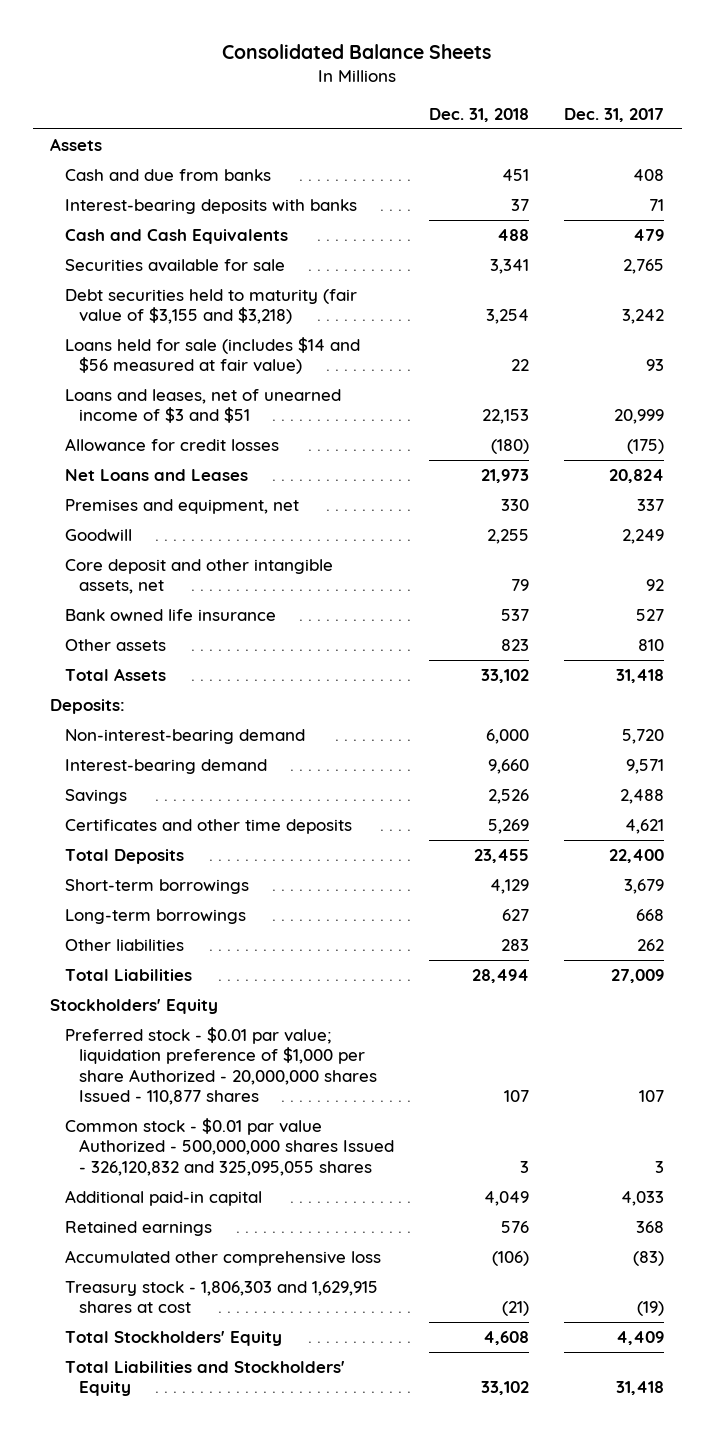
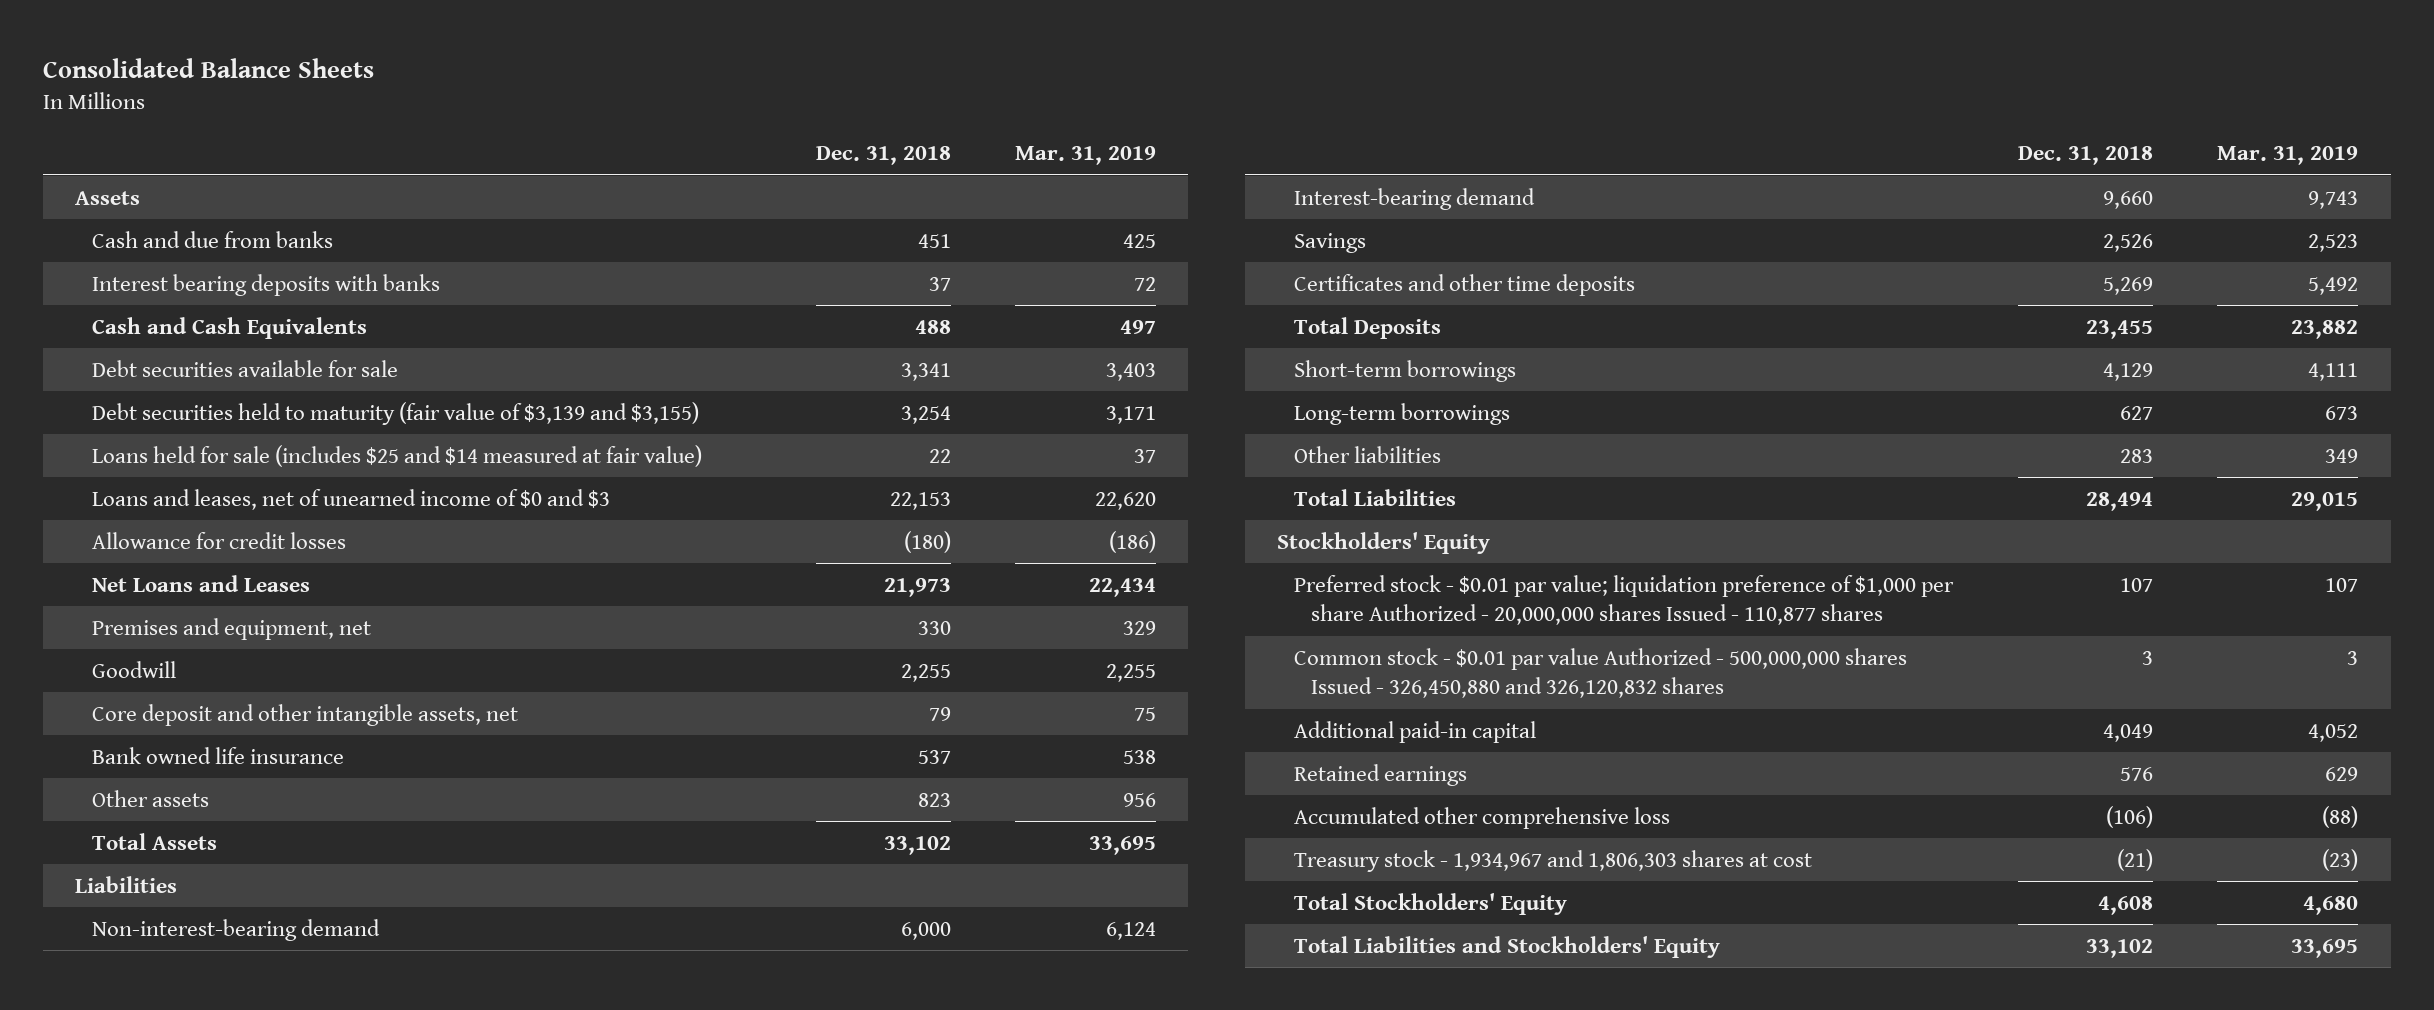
- | Dec. 31, 2018 | Dec. 31, 2017
+ | Dec. 31, 2018 | Mar. 31, 2019
- Interest-bearing deposits with banks | 37 | 71
+ Interest bearing deposits with banks | 37 | 72
- Securities available for sale | 3,341 | 2,765
- Debt securities held to maturity (fair value of $3,155 and $3,218) | 3,254 | 3,242
- Loans held for sale (includes $14 and $56 measured at fair value) | 22 | 93
- Loans and leases, net of unearned income of $3 and $51 | 22,153 | 20,999
+ Debt securities available for sale | 3,341 | 3,403
+ Debt securities held to maturity (fair value of $3,139 and $3,155) | 3,254 | 3,171
+ Loans held for sale (includes $25 and $14 measured at fair value) | 22 | 37
+ Loans and leases, net of unearned income of $0 and $3 | 22,153 | 22,620
- Deposits:
+ Liabilities
- Common stock - $0.01 par value Authorized - 500,000,000 shares Issued - 326,120,832 and 325,095,055 shares | 3 | 3
+ Common stock - $0.01 par value Authorized - 500,000,000 shares Issued - 326,450,880 and 326,120,832 shares | 3 | 3
- Treasury stock - 1,806,303 and 1,629,915 shares at cost | (21) | (19)
+ Treasury stock - 1,934,967 and 1,806,303 shares at cost | (21) | (23)

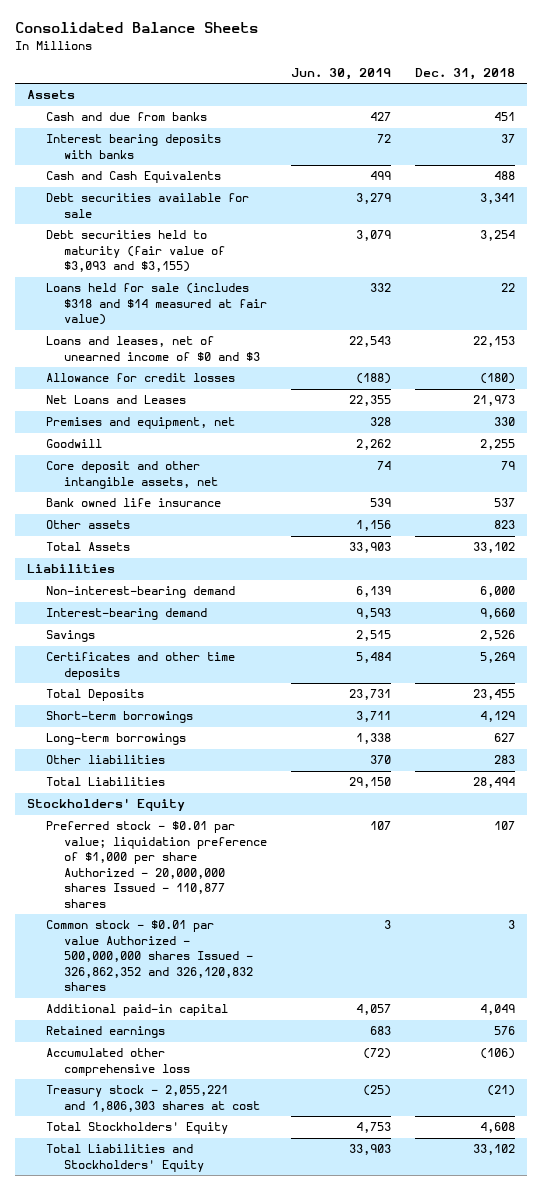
- | Dec. 31, 2018 | Mar. 31, 2019
+ | Jun. 30, 2019 | Dec. 31, 2018
- Debt securities held to maturity (fair value of $3,139 and $3,155) | 3,254 | 3,171
- Loans held for sale (includes $25 and $14 measured at fair value) | 22 | 37
+ Debt securities held to maturity (fair value of $3,093 and $3,155) | 3,079 | 3,254
+ Loans held for sale (includes $318 and $14 measured at fair value) | 332 | 22
- Common stock - $0.01 par value Authorized - 500,000,000 shares Issued - 326,450,880 and 326,120,832 shares | 3 | 3
+ Common stock - $0.01 par value Authorized - 500,000,000 shares Issued - 326,862,352 and 326,120,832 shares | 3 | 3
- Treasury stock - 1,934,967 and 1,806,303 shares at cost | (21) | (23)
+ Treasury stock - 2,055,221 and 1,806,303 shares at cost | (25) | (21)

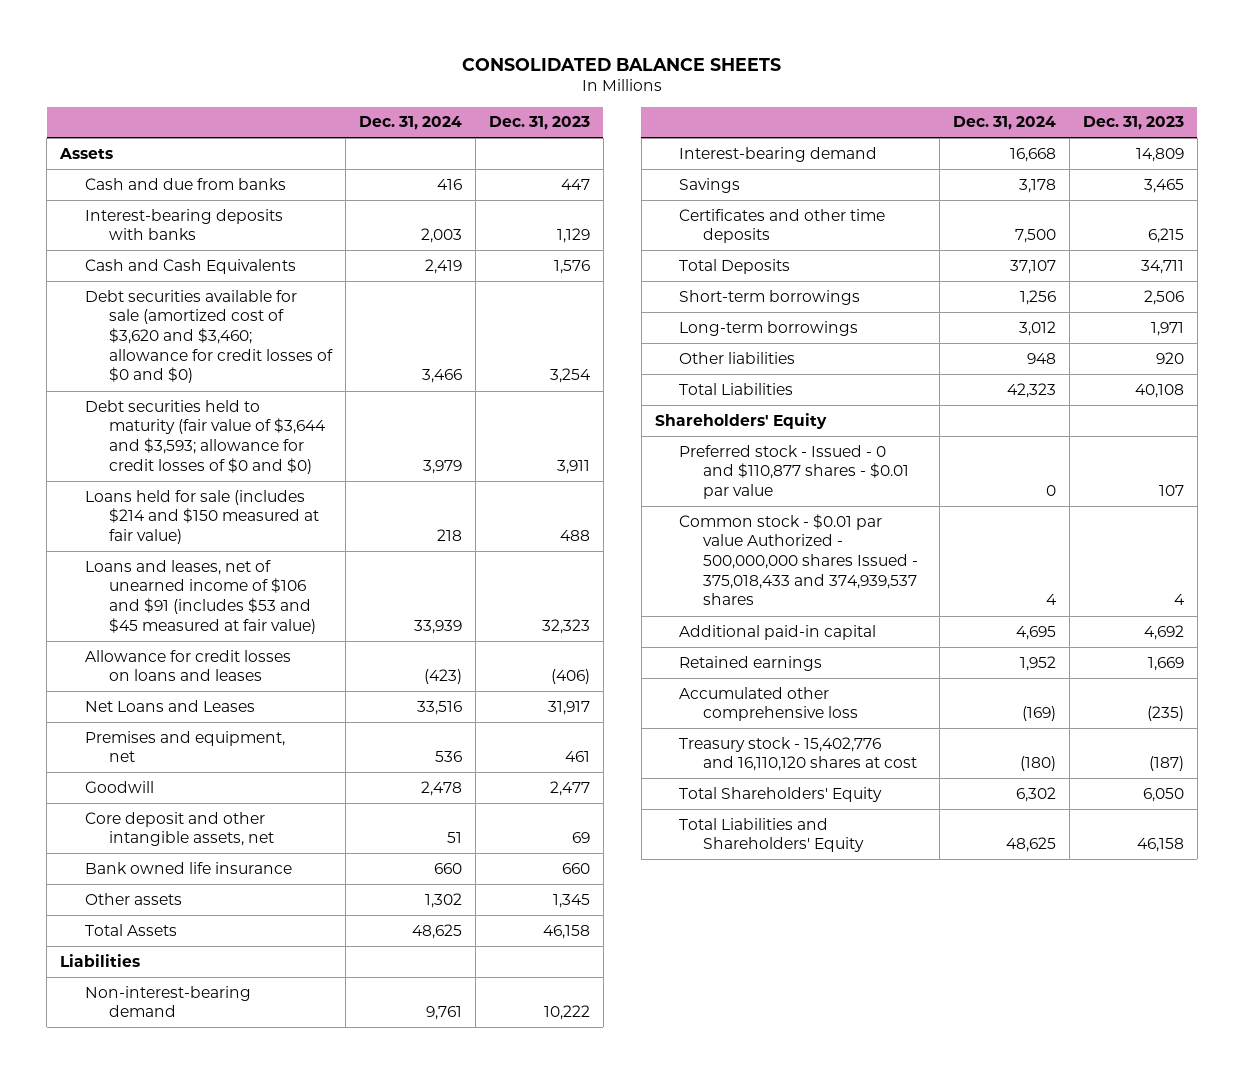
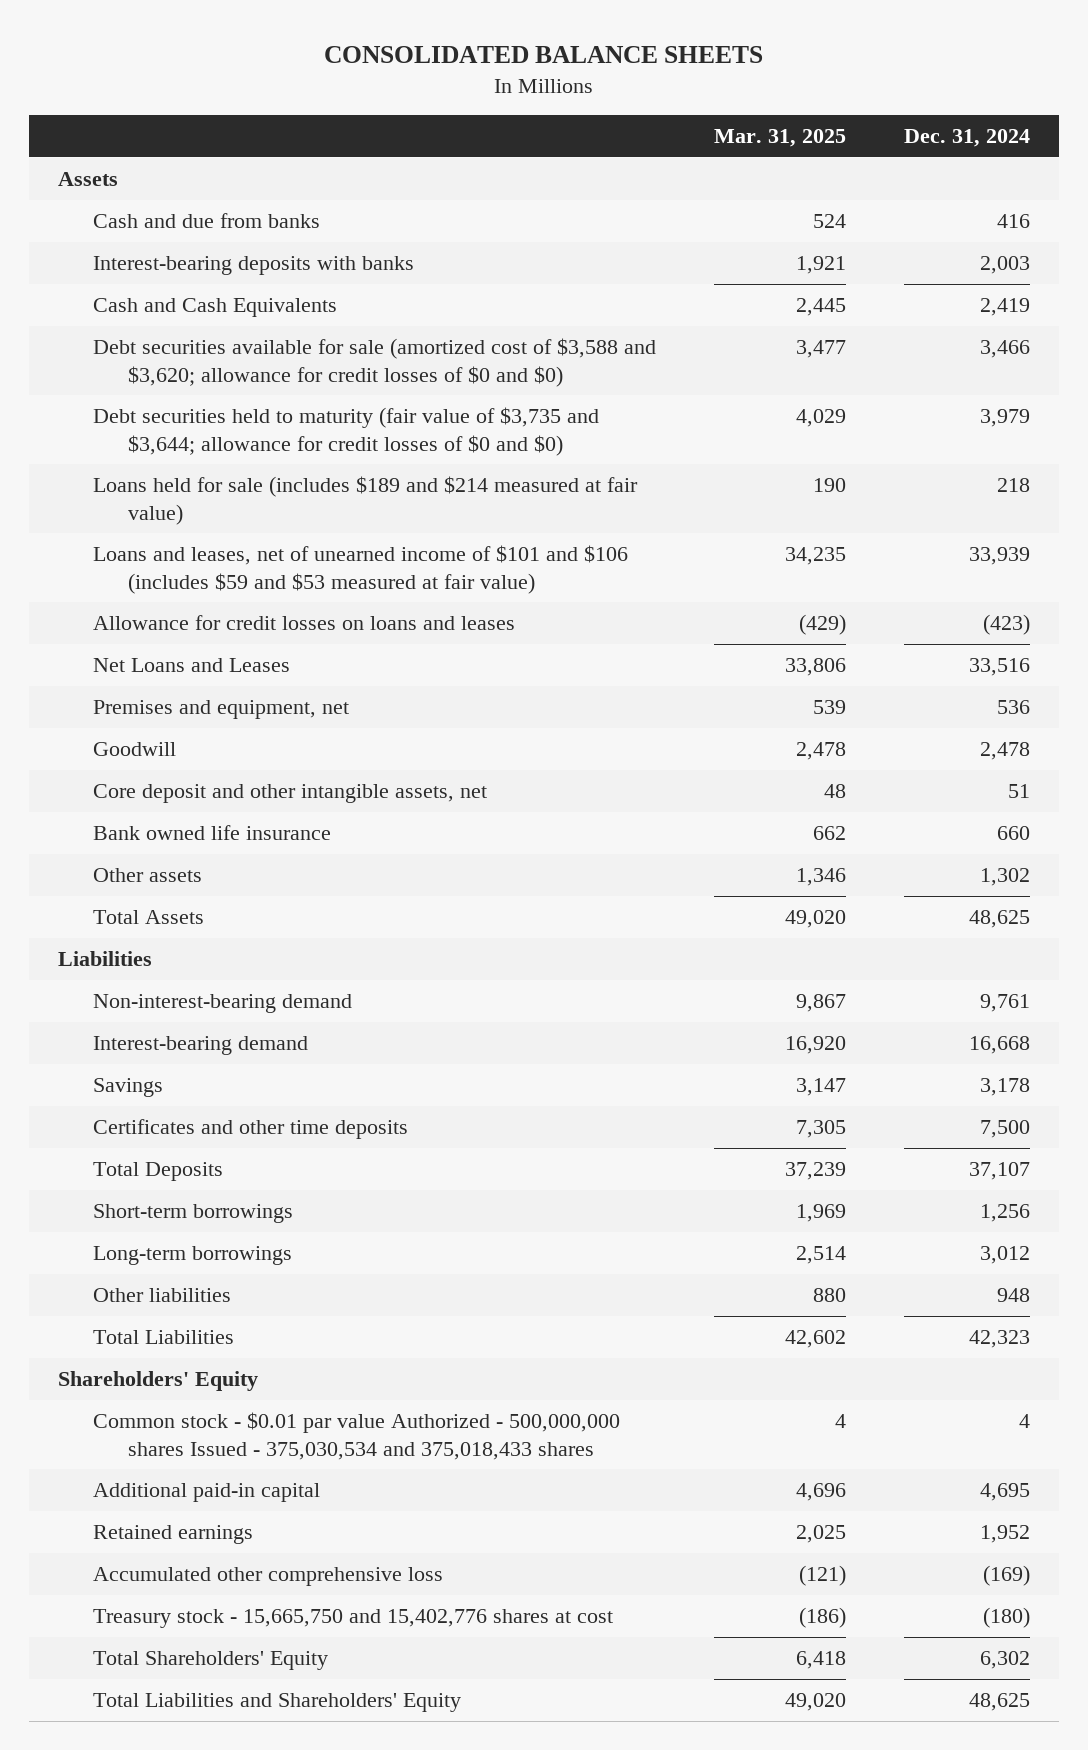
- | Dec. 31, 2024 | Dec. 31, 2023
+ | Mar. 31, 2025 | Dec. 31, 2024
- Debt securities available for sale (amortized cost of $3,620 and $3,460; allowance for credit losses of $0 and $0) | 3,466 | 3,254
- Debt securities held to maturity (fair value of $3,644 and $3,593; allowance for credit losses of $0 and $0) | 3,979 | 3,911
- Loans held for sale (includes $214 and $150 measured at fair value) | 218 | 488
- Loans and leases, net of unearned income of $106 and $91 (includes $53 and $45 measured at fair value) | 33,939 | 32,323
+ Debt securities available for sale (amortized cost of $3,588 and $3,620; allowance for credit losses of $0 and $0) | 3,477 | 3,466
+ Debt securities held to maturity (fair value of $3,735 and $3,644; allowance for credit losses of $0 and $0) | 4,029 | 3,979
+ Loans held for sale (includes $189 and $214 measured at fair value) | 190 | 218
+ Loans and leases, net of unearned income of $101 and $106 (includes $59 and $53 measured at fair value) | 34,235 | 33,939
- Preferred stock - Issued - 0 and $110,877 shares - $0.01 par value | 0 | 107
- Common stock - $0.01 par value Authorized - 500,000,000 shares Issued - 375,018,433 and 374,939,537 shares | 4 | 4
+ Common stock - $0.01 par value Authorized - 500,000,000 shares Issued - 375,030,534 and 375,018,433 shares | 4 | 4
- Treasury stock - 15,402,776 and 16,110,120 shares at cost | (180) | (187)
+ Treasury stock - 15,665,750 and 15,402,776 shares at cost | (186) | (180)

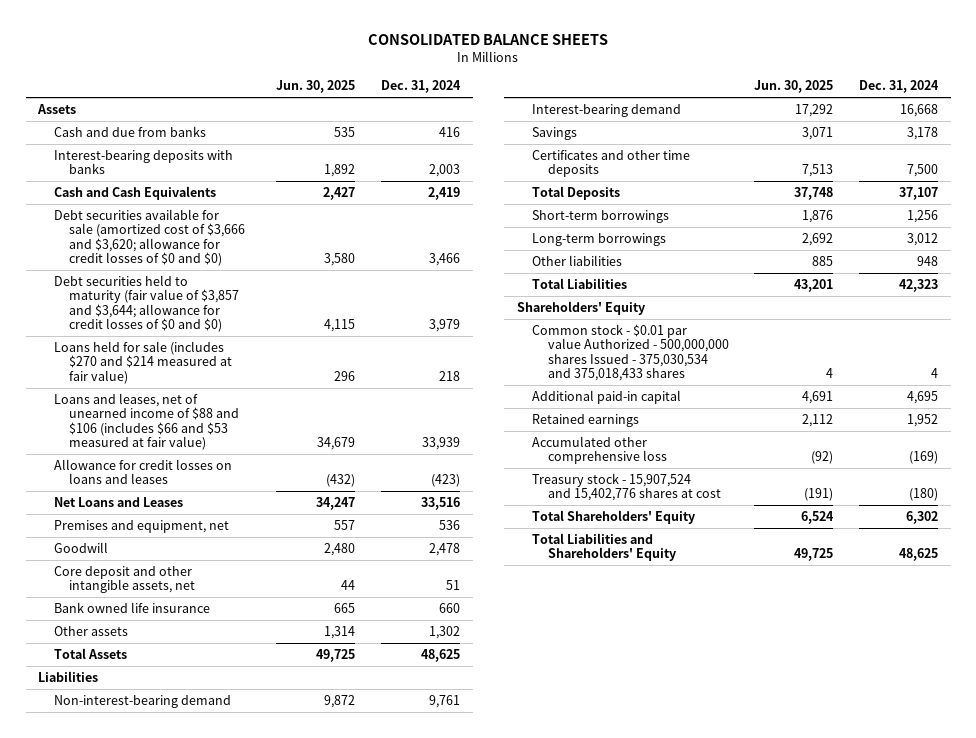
- | Mar. 31, 2025 | Dec. 31, 2024
+ | Jun. 30, 2025 | Dec. 31, 2024
- Debt securities available for sale (amortized cost of $3,588 and $3,620; allowance for credit losses of $0 and $0) | 3,477 | 3,466
- Debt securities held to maturity (fair value of $3,735 and $3,644; allowance for credit losses of $0 and $0) | 4,029 | 3,979
- Loans held for sale (includes $189 and $214 measured at fair value) | 190 | 218
- Loans and leases, net of unearned income of $101 and $106 (includes $59 and $53 measured at fair value) | 34,235 | 33,939
+ Debt securities available for sale (amortized cost of $3,666 and $3,620; allowance for credit losses of $0 and $0) | 3,580 | 3,466
+ Debt securities held to maturity (fair value of $3,857 and $3,644; allowance for credit losses of $0 and $0) | 4,115 | 3,979
+ Loans held for sale (includes $270 and $214 measured at fair value) | 296 | 218
+ Loans and leases, net of unearned income of $88 and $106 (includes $66 and $53 measured at fair value) | 34,679 | 33,939
- Treasury stock - 15,665,750 and 15,402,776 shares at cost | (186) | (180)
+ Treasury stock - 15,907,524 and 15,402,776 shares at cost | (191) | (180)

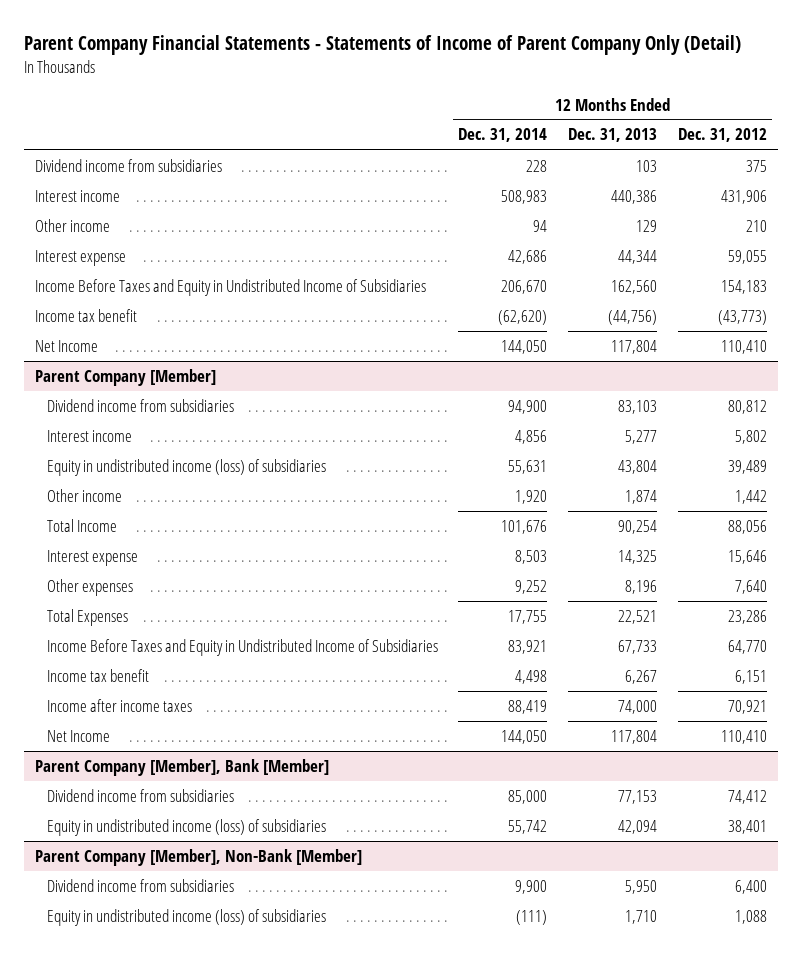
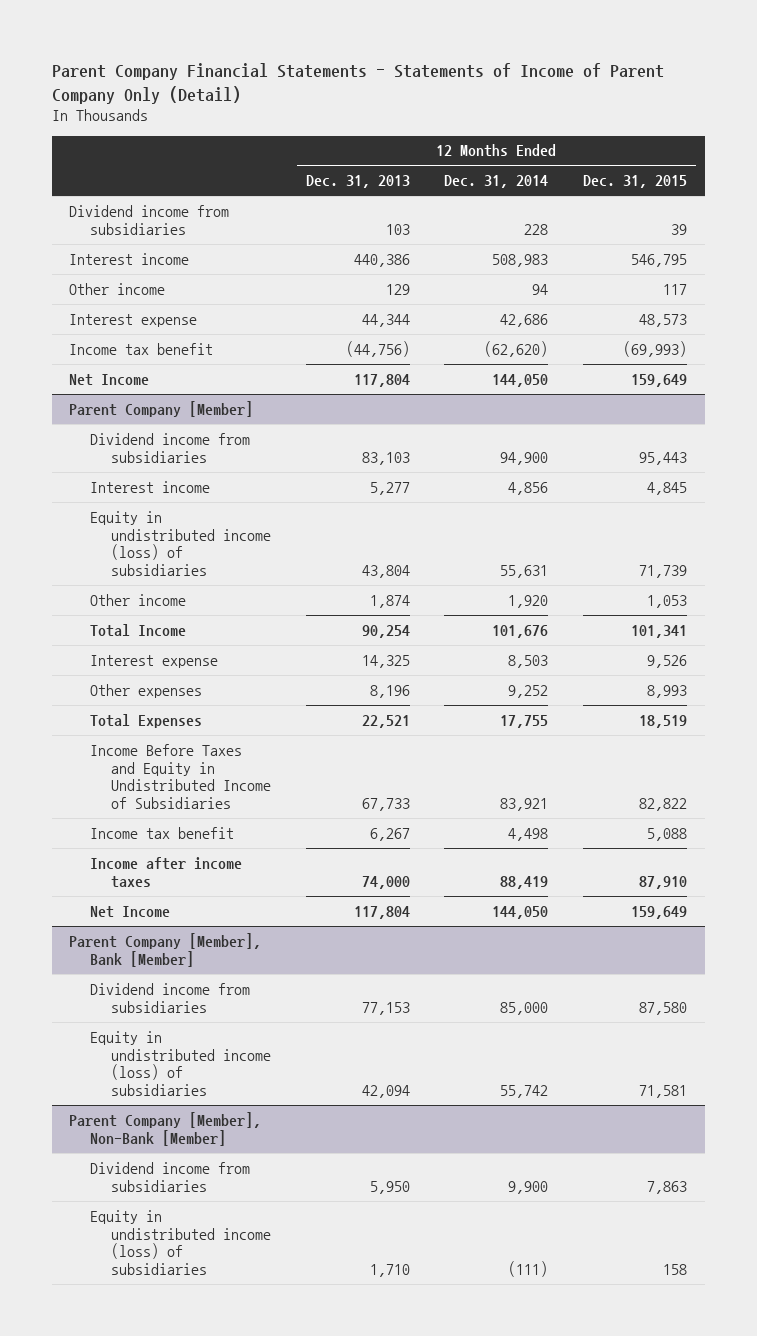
- | 12 Months Ended Dec. 31, 2014 | 12 Months Ended Dec. 31, 2013 | 12 Months Ended Dec. 31, 2012
+ | 12 Months Ended Dec. 31, 2013 | 12 Months Ended Dec. 31, 2014 | 12 Months Ended Dec. 31, 2015
- Income Before Taxes and Equity in Undistributed Income of Subsidiaries | 206,670 | 162,560 | 154,183

